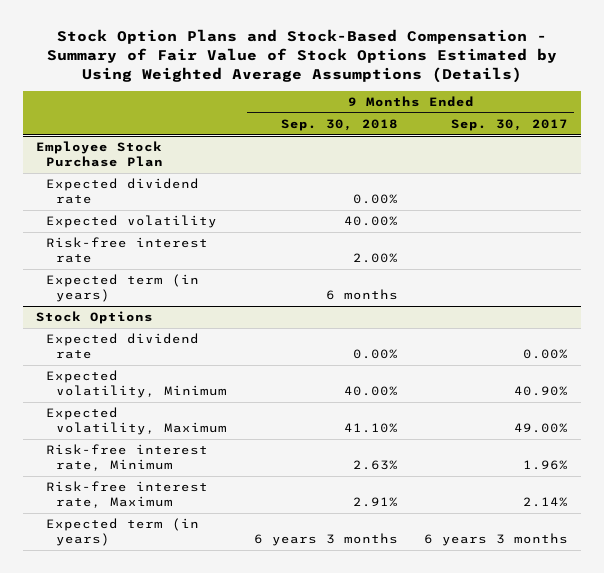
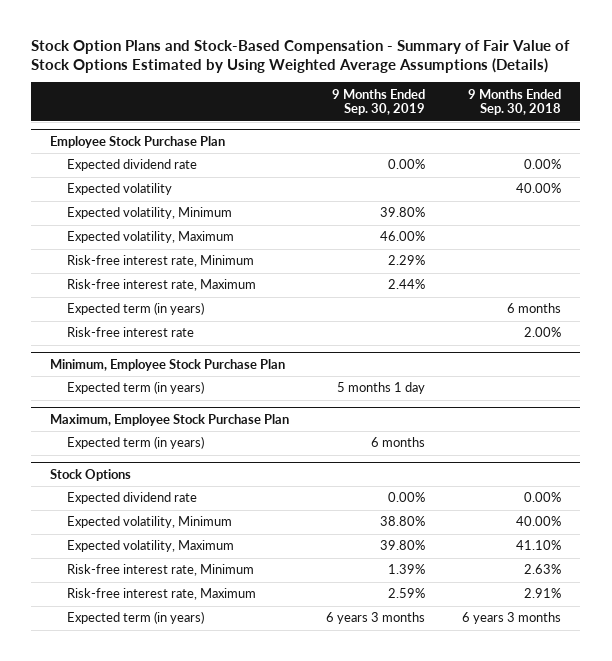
- | 9 Months Ended Sep. 30, 2018 | 9 Months Ended Sep. 30, 2017
+ | 9 Months Ended Sep. 30, 2019 | 9 Months Ended Sep. 30, 2018
@ Employee Stock Purchase Plan
+ Expected volatility, Minimum | 39.80% |
+ Expected volatility, Maximum | 46.00% |
+ Risk-free interest rate, Minimum | 2.29% |
+ Risk-free interest rate, Maximum | 2.44% |
moved down: Risk-free interest rate | | 2.00%
+ Minimum, Employee Stock Purchase Plan
+ Expected term (in years) | 5 months 1 day |
+ Maximum, Employee Stock Purchase Plan
+ Expected term (in years) | 6 months |

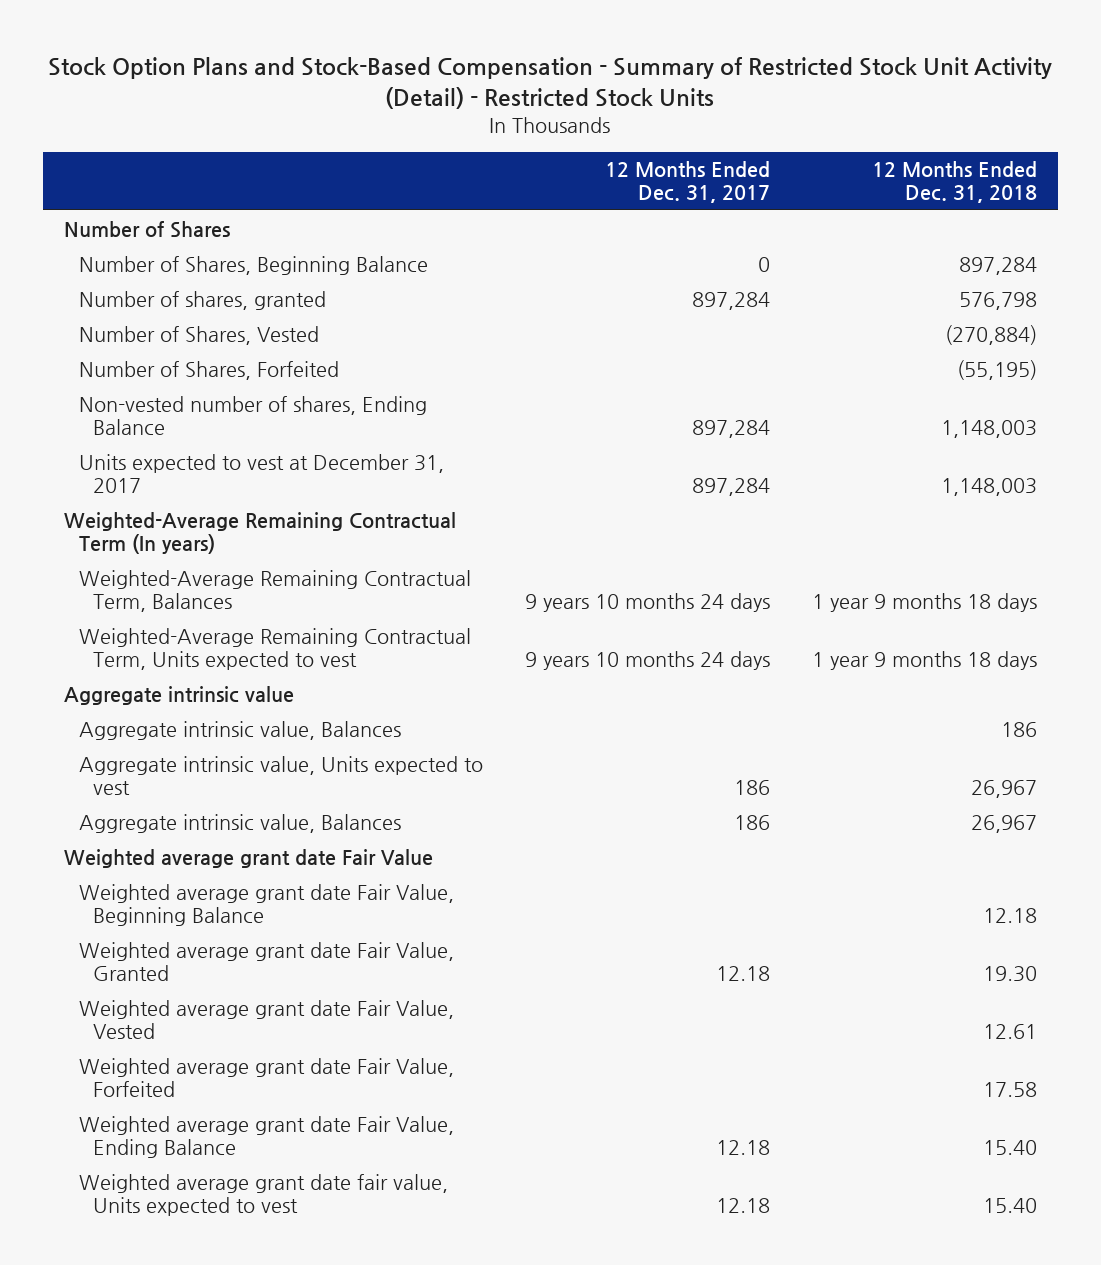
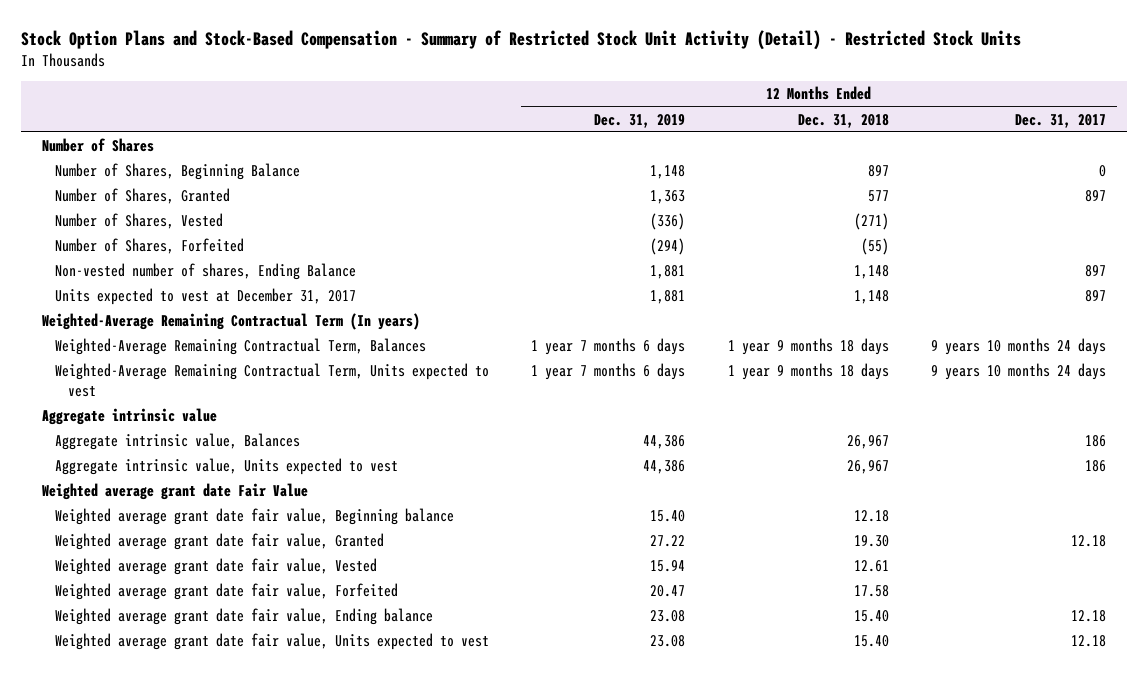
- | 12 Months Ended Dec. 31, 2017 | 12 Months Ended Dec. 31, 2018
+ | 12 Months Ended Dec. 31, 2019 | 12 Months Ended Dec. 31, 2018 | 12 Months Ended Dec. 31, 2017
- Number of Shares, Beginning Balance | 0 | 897,284
- Number of shares, granted | 897,284 | 576,798
- Number of Shares, Vested | | (270,884)
- Number of Shares, Forfeited | | (55,195)
- Non-vested number of shares, Ending Balance | 897,284 | 1,148,003
- Units expected to vest at December 31, 2017 | 897,284 | 1,148,003
+ Number of Shares, Beginning Balance | 1,148 | 897 | 0
+ Number of Shares, Granted | 1,363 | 577 | 897
+ Number of Shares, Vested | (336) | (271) |
+ Number of Shares, Forfeited | (294) | (55) |
+ Non-vested number of shares, Ending Balance | 1,881 | 1,148 | 897
+ Units expected to vest at December 31, 2017 | 1,881 | 1,148 | 897
- Aggregate intrinsic value, Balances | | 186
moved down: Aggregate intrinsic value, Units expected to vest | 44,386 | 26,967 | 186
- Weighted average grant date Fair Value, Beginning Balance | | 12.18
- Weighted average grant date Fair Value, Granted | 12.18 | 19.30
- Weighted average grant date Fair Value, Vested | | 12.61
- Weighted average grant date Fair Value, Forfeited | | 17.58
- Weighted average grant date Fair Value, Ending Balance | 12.18 | 15.40
+ Weighted average grant date fair value, Beginning balance | 15.40 | 12.18 |
+ Weighted average grant date fair value, Granted | 27.22 | 19.30 | 12.18
+ Weighted average grant date fair value, Vested | 15.94 | 12.61 |
+ Weighted average grant date fair value, Forfeited | 20.47 | 17.58 |
+ Weighted average grant date fair value, Ending balance | 23.08 | 15.40 | 12.18

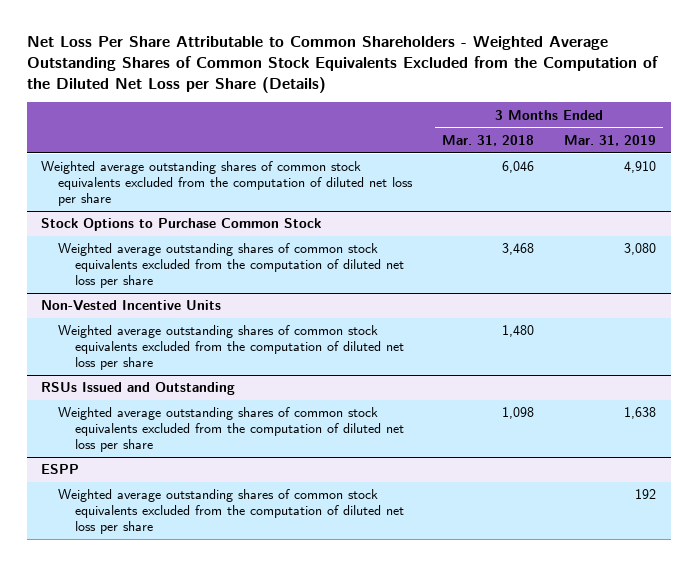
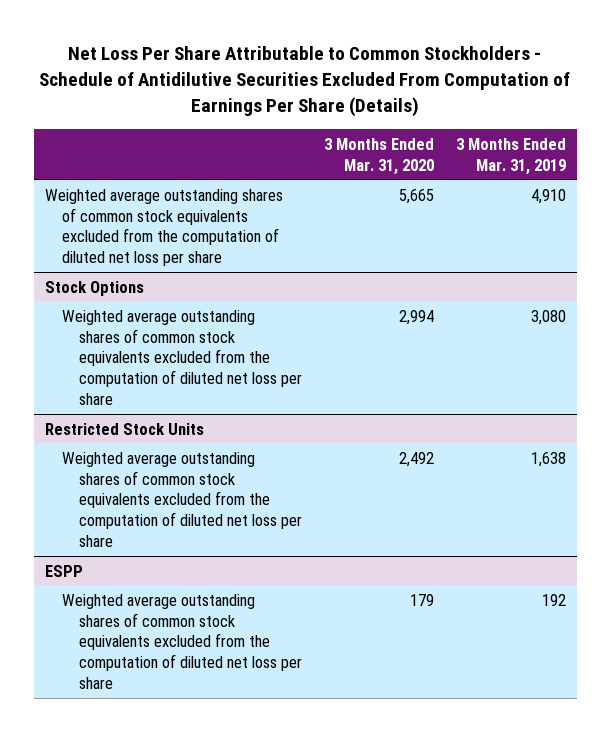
- Net Loss Per Share Attributable to Common Shareholders - Weighted Average Outstanding Shares of Common Stock Equivalents Excluded from the Computation of the Diluted Net Loss per Share (Details)
+ Net Loss Per Share Attributable to Common Stockholders - Schedule of Antidilutive Securities Excluded From Computation of Earnings Per Share (Details)
- | 3 Months Ended Mar. 31, 2018 | 3 Months Ended Mar. 31, 2019
+ | 3 Months Ended Mar. 31, 2020 | 3 Months Ended Mar. 31, 2019
- Stock Options to Purchase Common Stock
+ Stock Options
- Non-Vested Incentive Units
- Weighted average outstanding shares of common stock equivalents excluded from the computation of diluted net loss per share | 1,480 |
- RSUs Issued and Outstanding
+ Restricted Stock Units

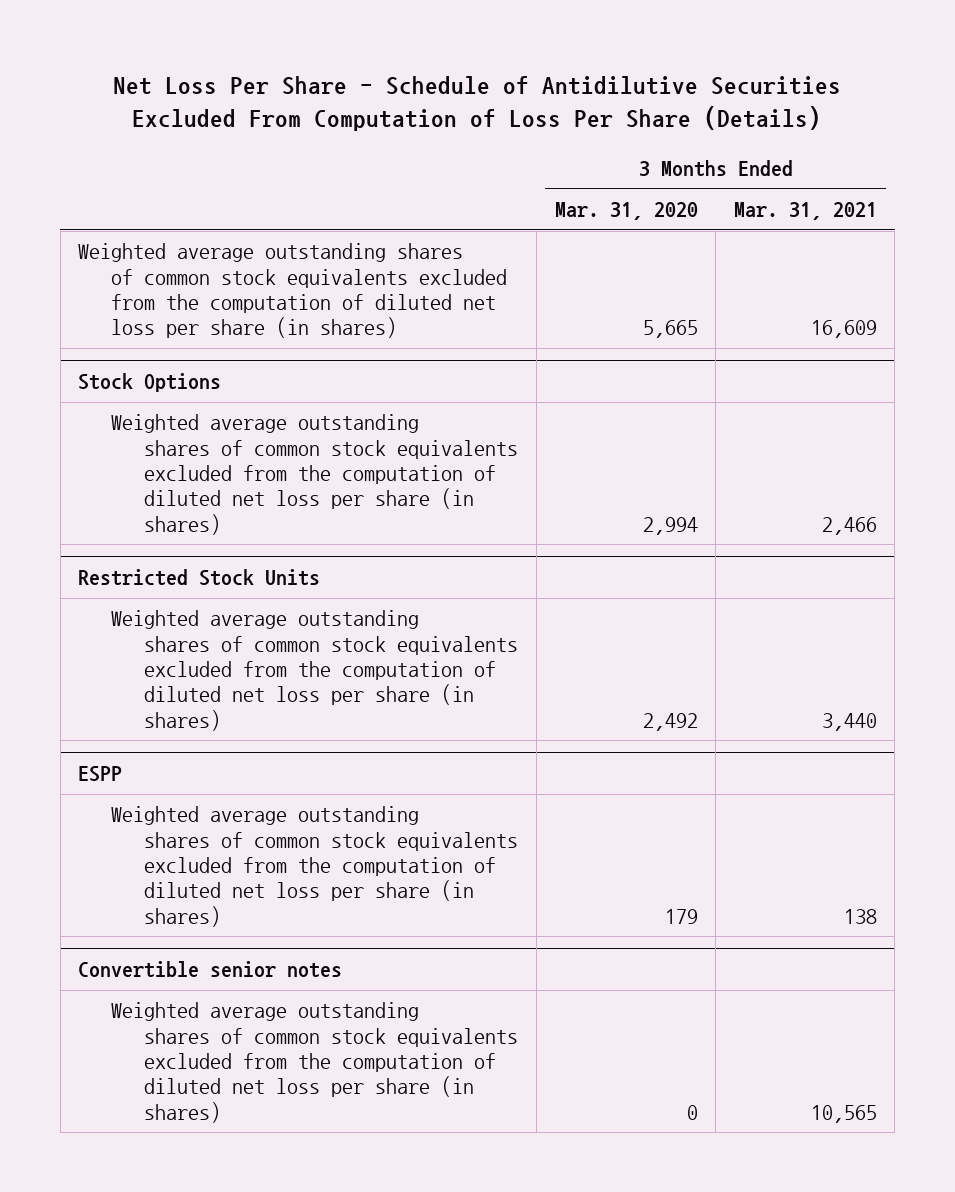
- Net Loss Per Share Attributable to Common Stockholders - Schedule of Antidilutive Securities Excluded From Computation of Earnings Per Share (Details)
+ Net Loss Per Share - Schedule of Antidilutive Securities Excluded From Computation of Loss Per Share (Details)
- | 3 Months Ended Mar. 31, 2020 | 3 Months Ended Mar. 31, 2019
+ | 3 Months Ended Mar. 31, 2020 | 3 Months Ended Mar. 31, 2021
- Weighted average outstanding shares of common stock equivalents excluded from the computation of diluted net loss per share | 5,665 | 4,910
+ Weighted average outstanding shares of common stock equivalents excluded from the computation of diluted net loss per share (in shares) | 5,665 | 16,609
@ Stock Options
- Weighted average outstanding shares of common stock equivalents excluded from the computation of diluted net loss per share | 2,994 | 3,080
+ Weighted average outstanding shares of common stock equivalents excluded from the computation of diluted net loss per share (in shares) | 2,994 | 2,466
@ Restricted Stock Units
- Weighted average outstanding shares of common stock equivalents excluded from the computation of diluted net loss per share | 2,492 | 1,638
+ Weighted average outstanding shares of common stock equivalents excluded from the computation of diluted net loss per share (in shares) | 2,492 | 3,440
@ ESPP
- Weighted average outstanding shares of common stock equivalents excluded from the computation of diluted net loss per share | 179 | 192
+ Weighted average outstanding shares of common stock equivalents excluded from the computation of diluted net loss per share (in shares) | 179 | 138
+ Convertible senior notes
+ Weighted average outstanding shares of common stock equivalents excluded from the computation of diluted net loss per share (in shares) | 0 | 10,565

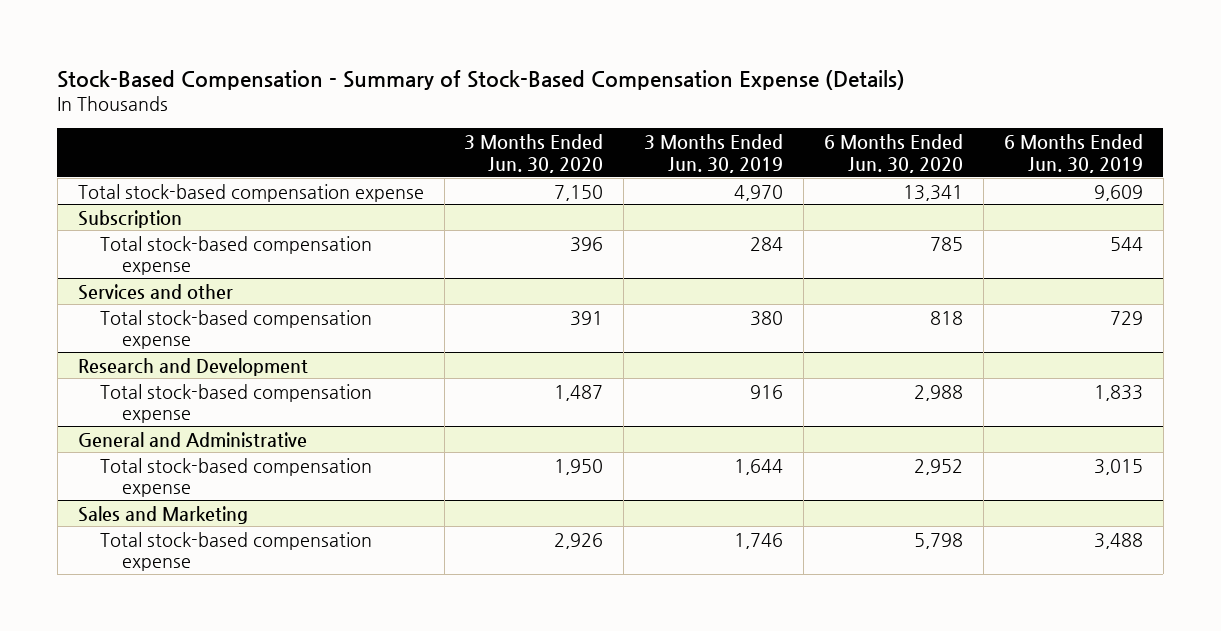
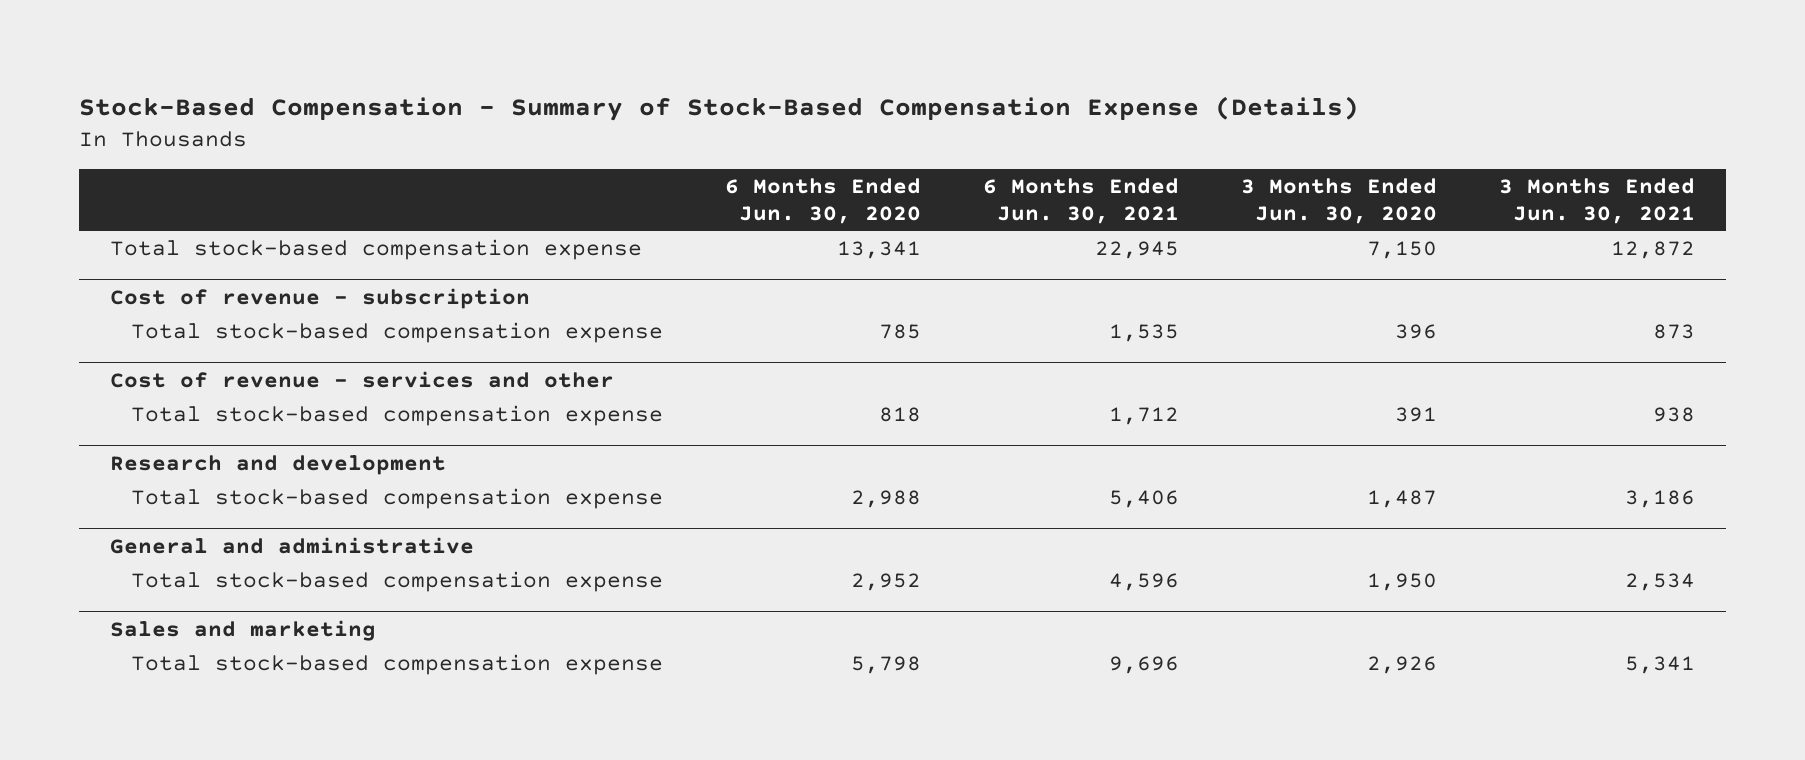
- | 3 Months Ended Jun. 30, 2020 | 3 Months Ended Jun. 30, 2019 | 6 Months Ended Jun. 30, 2020 | 6 Months Ended Jun. 30, 2019
+ | 6 Months Ended Jun. 30, 2020 | 6 Months Ended Jun. 30, 2021 | 3 Months Ended Jun. 30, 2020 | 3 Months Ended Jun. 30, 2021
- Subscription
+ Cost of revenue - subscription
- Services and other
+ Cost of revenue - services and other
- Research and Development
+ Research and development
- General and Administrative
+ General and administrative
- Sales and Marketing
+ Sales and marketing

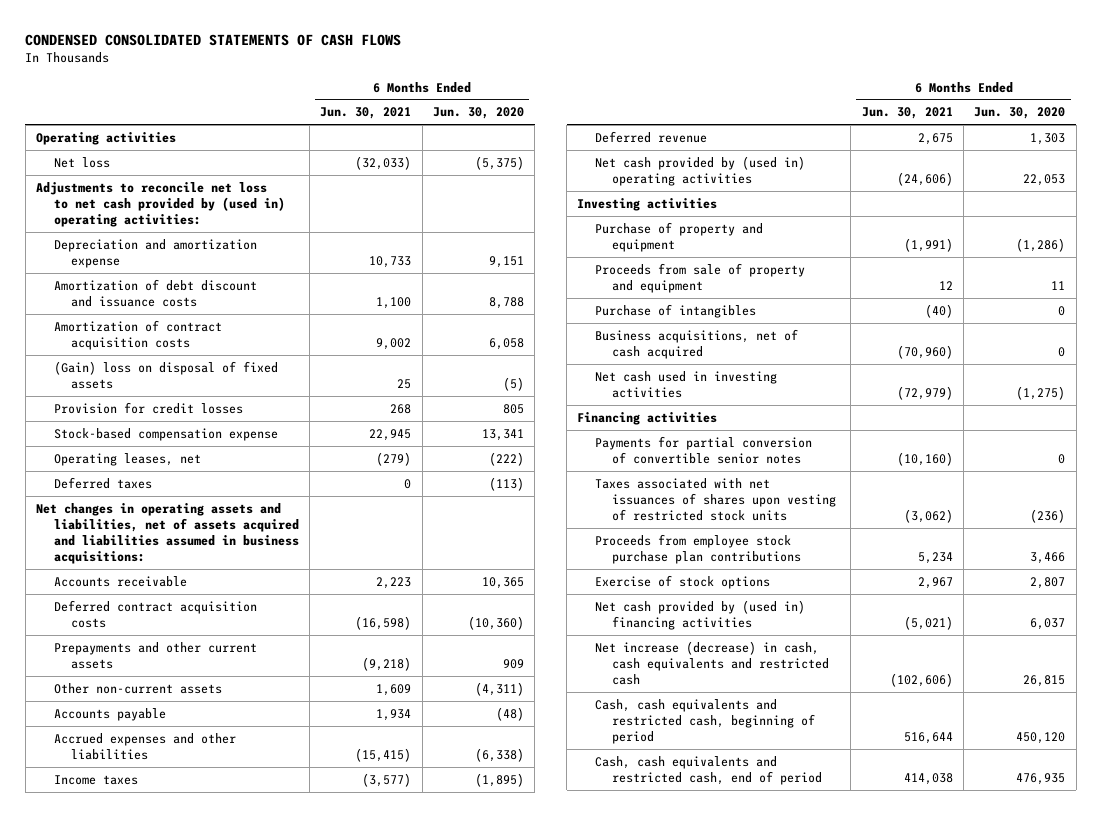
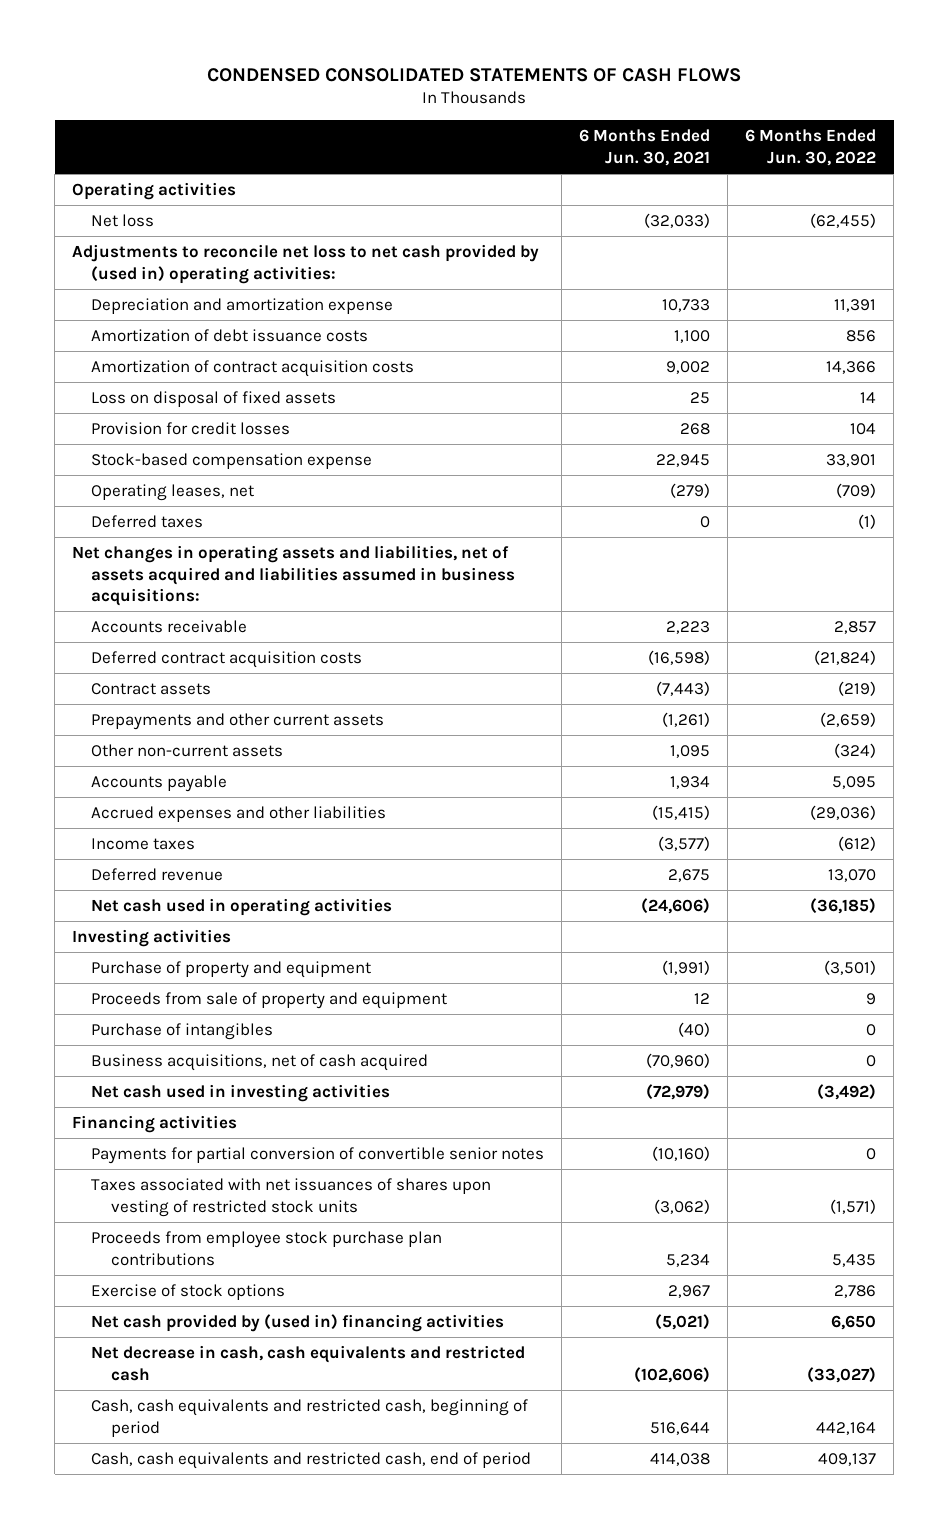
- | 6 Months Ended Jun. 30, 2021 | 6 Months Ended Jun. 30, 2020
+ | 6 Months Ended Jun. 30, 2021 | 6 Months Ended Jun. 30, 2022
- Amortization of debt discount and issuance costs | 1,100 | 8,788
+ Amortization of debt issuance costs | 1,100 | 856
- (Gain) loss on disposal of fixed assets | 25 | (5)
+ Loss on disposal of fixed assets | 25 | 14
- Prepayments and other current assets | (9,218) | 909
- Other non-current assets | 1,609 | (4,311)
+ Contract assets | (7,443) | (219)
+ Prepayments and other current assets | (1,261) | (2,659)
+ Other non-current assets | 1,095 | (324)
- Net cash provided by (used in) operating activities | (24,606) | 22,053
+ Net cash used in operating activities | (24,606) | (36,185)
- Net increase (decrease) in cash, cash equivalents and restricted cash | (102,606) | 26,815
+ Net decrease in cash, cash equivalents and restricted cash | (102,606) | (33,027)

